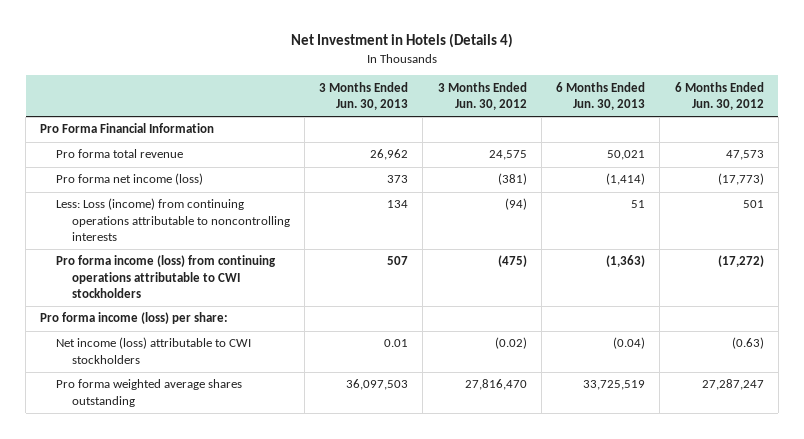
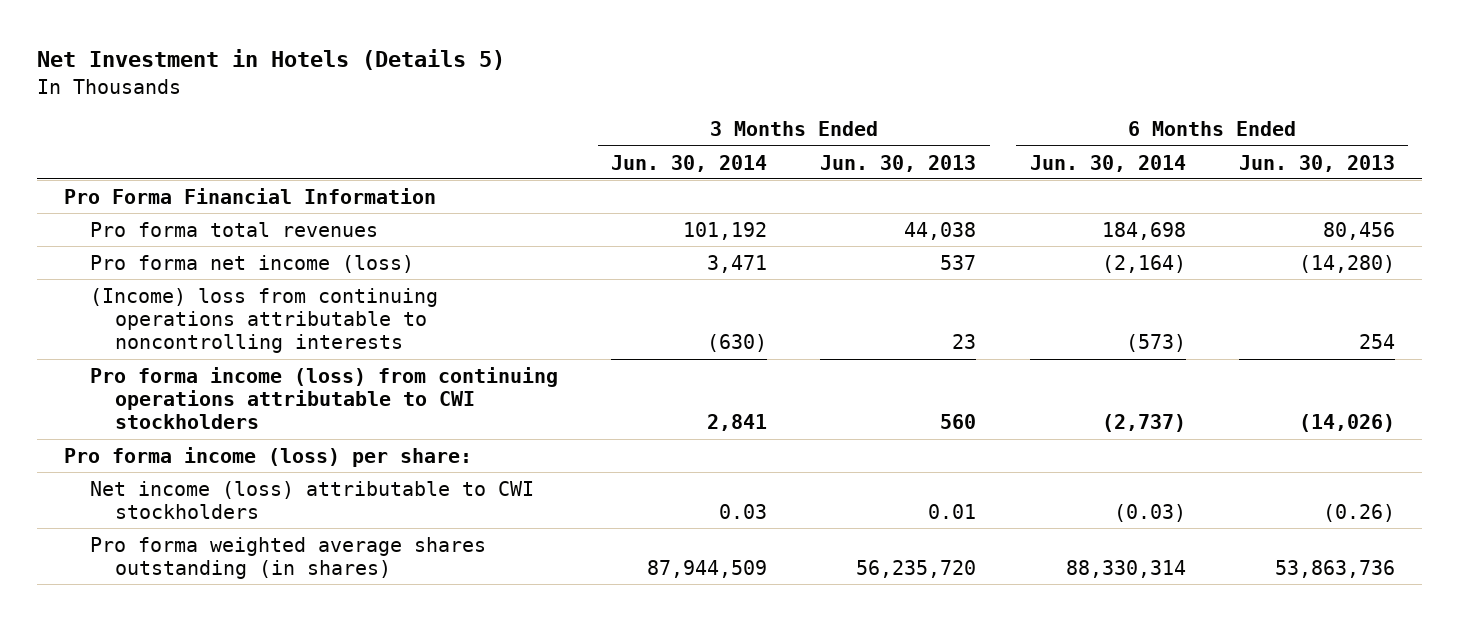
- Net Investment in Hotels (Details 4)
+ Net Investment in Hotels (Details 5)
- | 3 Months Ended Jun. 30, 2013 | 3 Months Ended Jun. 30, 2012 | 6 Months Ended Jun. 30, 2013 | 6 Months Ended Jun. 30, 2012
+ | 3 Months Ended Jun. 30, 2014 | 3 Months Ended Jun. 30, 2013 | 6 Months Ended Jun. 30, 2014 | 6 Months Ended Jun. 30, 2013
- Pro forma total revenue | 26,962 | 24,575 | 50,021 | 47,573
- Pro forma net income (loss) | 373 | (381) | (1,414) | (17,773)
- Less: Loss (income) from continuing operations attributable to noncontrolling interests | 134 | (94) | 51 | 501
- Pro forma income (loss) from continuing operations attributable to CWI stockholders | 507 | (475) | (1,363) | (17,272)
+ Pro forma total revenues | 101,192 | 44,038 | 184,698 | 80,456
+ Pro forma net income (loss) | 3,471 | 537 | (2,164) | (14,280)
+ (Income) loss from continuing operations attributable to noncontrolling interests | (630) | 23 | (573) | 254
+ Pro forma income (loss) from continuing operations attributable to CWI stockholders | 2,841 | 560 | (2,737) | (14,026)
- Net income (loss) attributable to CWI stockholders | 0.01 | (0.02) | (0.04) | (0.63)
- Pro forma weighted average shares outstanding | 36,097,503 | 27,816,470 | 33,725,519 | 27,287,247
+ Net income (loss) attributable to CWI stockholders | 0.03 | 0.01 | (0.03) | (0.26)
+ Pro forma weighted average shares outstanding (in shares) | 87,944,509 | 56,235,720 | 88,330,314 | 53,863,736

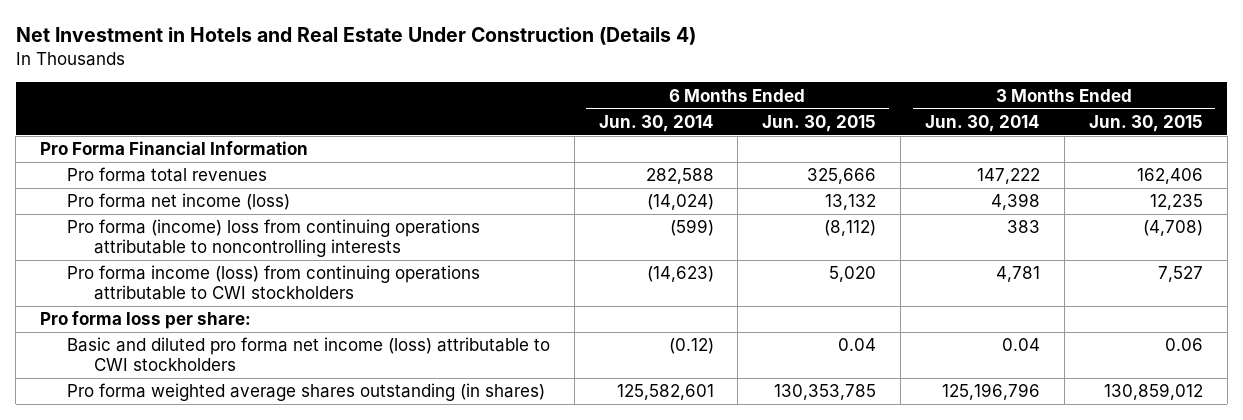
- Net Investment in Hotels (Details 5)
+ Net Investment in Hotels and Real Estate Under Construction (Details 4)
- | 3 Months Ended Jun. 30, 2014 | 3 Months Ended Jun. 30, 2013 | 6 Months Ended Jun. 30, 2014 | 6 Months Ended Jun. 30, 2013
+ | 6 Months Ended Jun. 30, 2014 | 6 Months Ended Jun. 30, 2015 | 3 Months Ended Jun. 30, 2014 | 3 Months Ended Jun. 30, 2015
- Pro forma total revenues | 101,192 | 44,038 | 184,698 | 80,456
- Pro forma net income (loss) | 3,471 | 537 | (2,164) | (14,280)
- (Income) loss from continuing operations attributable to noncontrolling interests | (630) | 23 | (573) | 254
- Pro forma income (loss) from continuing operations attributable to CWI stockholders | 2,841 | 560 | (2,737) | (14,026)
- Pro forma income (loss) per share:
- Net income (loss) attributable to CWI stockholders | 0.03 | 0.01 | (0.03) | (0.26)
- Pro forma weighted average shares outstanding (in shares) | 87,944,509 | 56,235,720 | 88,330,314 | 53,863,736
+ Pro forma total revenues | 282,588 | 325,666 | 147,222 | 162,406
+ Pro forma net income (loss) | (14,024) | 13,132 | 4,398 | 12,235
+ Pro forma (income) loss from continuing operations attributable to noncontrolling interests | (599) | (8,112) | 383 | (4,708)
+ Pro forma income (loss) from continuing operations attributable to CWI stockholders | (14,623) | 5,020 | 4,781 | 7,527
+ Pro forma loss per share:
+ Basic and diluted pro forma net income (loss) attributable to CWI stockholders | (0.12) | 0.04 | 0.04 | 0.06
+ Pro forma weighted average shares outstanding (in shares) | 125,582,601 | 130,353,785 | 125,196,796 | 130,859,012

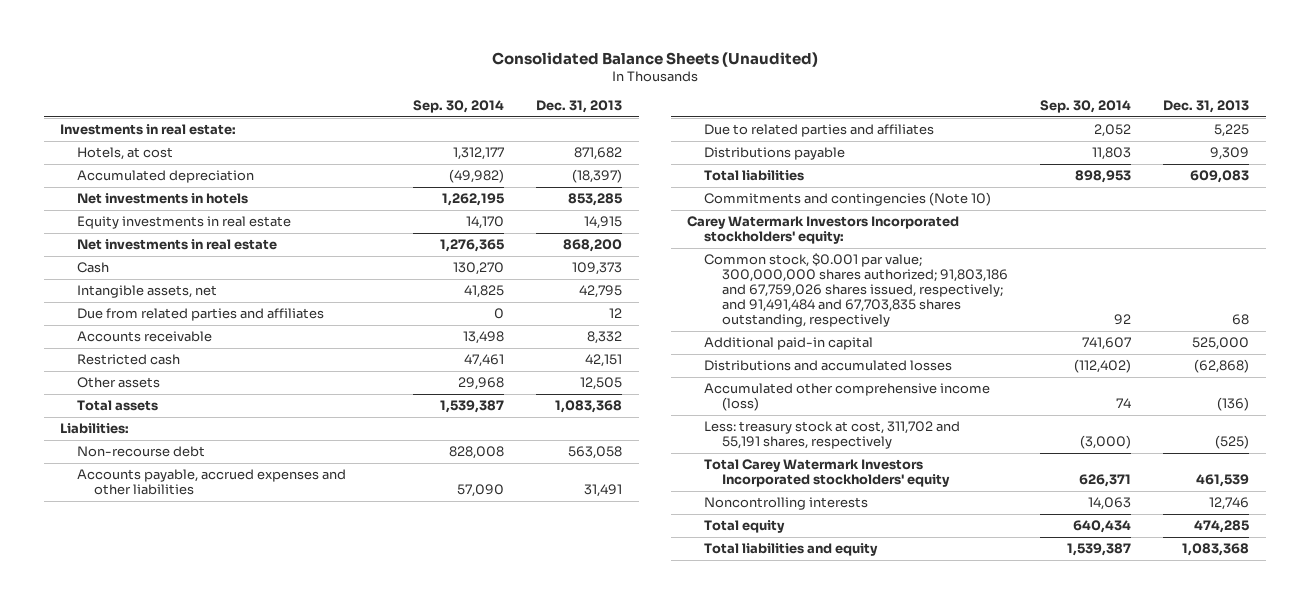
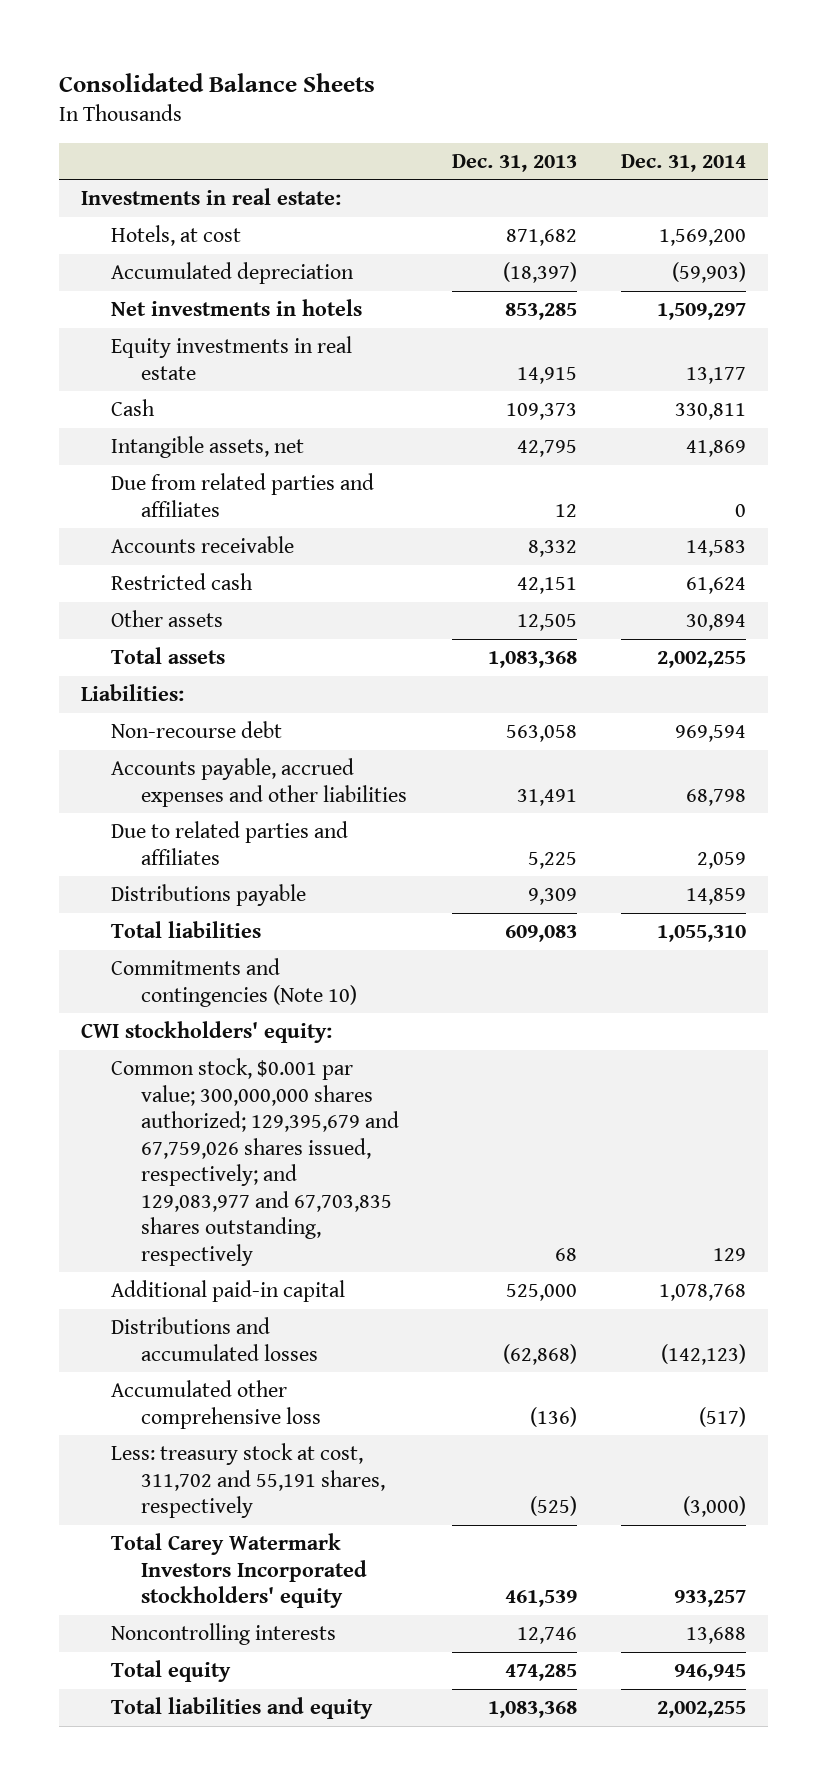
- Consolidated Balance Sheets (Unaudited)
+ Consolidated Balance Sheets
- | Sep. 30, 2014 | Dec. 31, 2013
+ | Dec. 31, 2013 | Dec. 31, 2014
- Net investments in real estate | 1,276,365 | 868,200
- Carey Watermark Investors Incorporated stockholders' equity:
- Common stock, $0.001 par value; 300,000,000 shares authorized; 91,803,186 and 67,759,026 shares issued, respectively; and 91,491,484 and 67,703,835 shares outstanding, respectively | 92 | 68
+ CWI stockholders' equity:
+ Common stock, $0.001 par value; 300,000,000 shares authorized; 129,395,679 and 67,759,026 shares issued, respectively; and 129,083,977 and 67,703,835 shares outstanding, respectively | 68 | 129
- Accumulated other comprehensive income (loss) | 74 | (136)
+ Accumulated other comprehensive loss | (136) | (517)

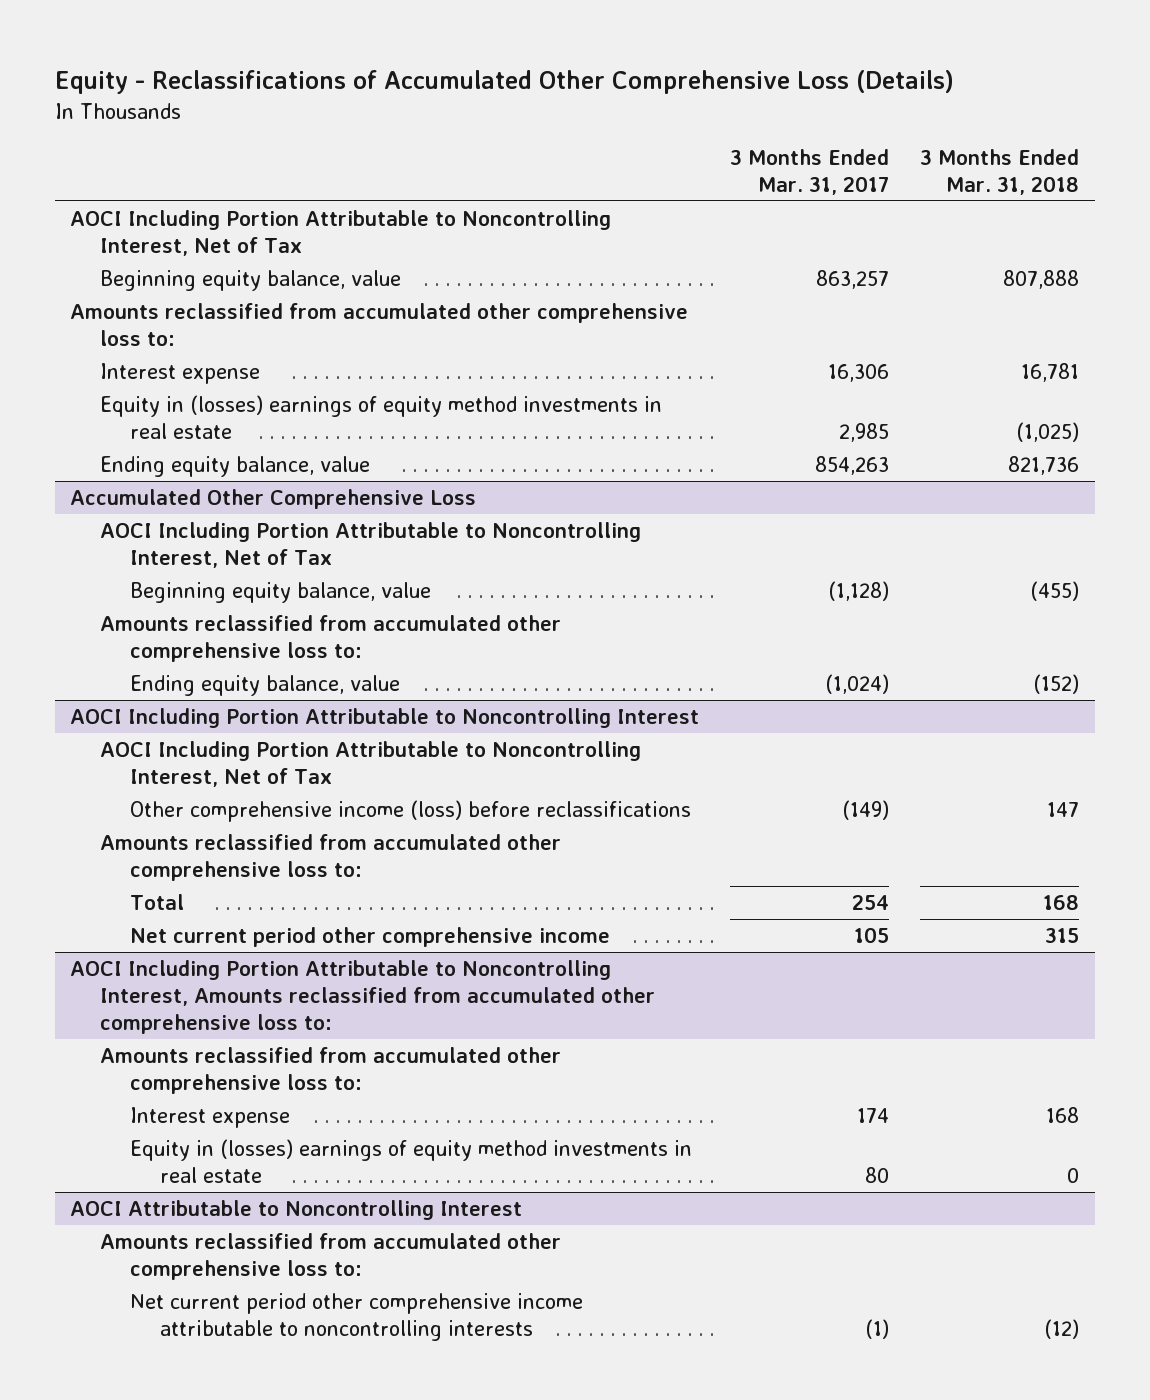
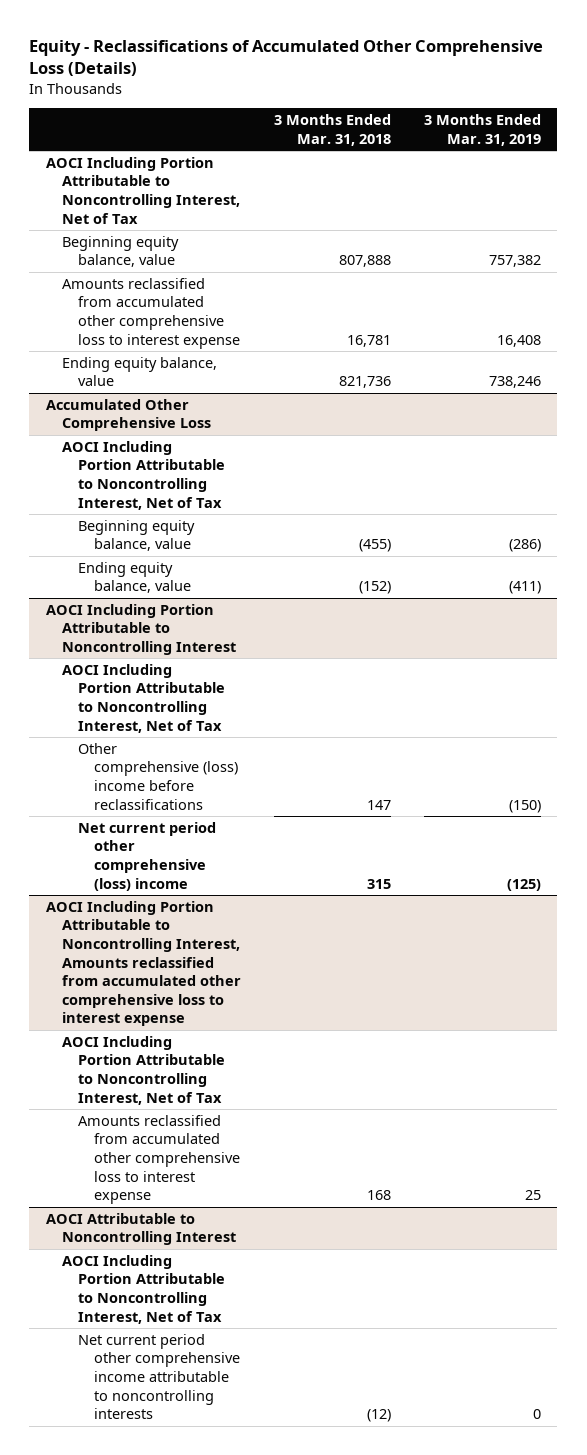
- | 3 Months Ended Mar. 31, 2017 | 3 Months Ended Mar. 31, 2018
+ | 3 Months Ended Mar. 31, 2018 | 3 Months Ended Mar. 31, 2019
- Amounts reclassified from accumulated other comprehensive loss to:
- Interest expense | 16,306 | 16,781
- Equity in (losses) earnings of equity method investments in real estate | 2,985 | (1,025)
+ Amounts reclassified from accumulated other comprehensive loss to interest expense | 16,781 | 16,408
@ Accumulated Other Comprehensive Loss
- Amounts reclassified from accumulated other comprehensive loss to:
@ AOCI Including Portion Attributable to Noncontrolling Interest
- Other comprehensive income (loss) before reclassifications | (149) | 147
- Amounts reclassified from accumulated other comprehensive loss to:
- Total | 254 | 168
- Net current period other comprehensive income | 105 | 315
- AOCI Including Portion Attributable to Noncontrolling Interest, Amounts reclassified from accumulated other comprehensive loss to:
- Amounts reclassified from accumulated other comprehensive loss to:
- Interest expense | 174 | 168
- Equity in (losses) earnings of equity method investments in real estate | 80 | 0
@ AOCI Including Portion Attributable to Noncontrolling Interest
+ Other comprehensive (loss) income before reclassifications | 147 | (150)
+ Net current period other comprehensive (loss) income | 315 | (125)
+ AOCI Including Portion Attributable to Noncontrolling Interest, Amounts reclassified from accumulated other comprehensive loss to interest expense
+ AOCI Including Portion Attributable to Noncontrolling Interest, Net of Tax
+ Amounts reclassified from accumulated other comprehensive loss to interest expense | 168 | 25
@ AOCI Attributable to Noncontrolling Interest
- Amounts reclassified from accumulated other comprehensive loss to:
+ AOCI Including Portion Attributable to Noncontrolling Interest, Net of Tax

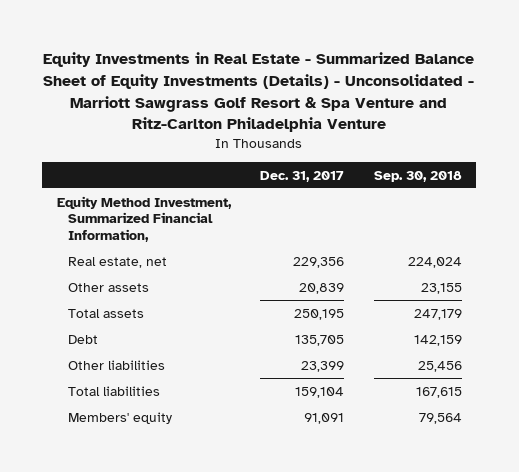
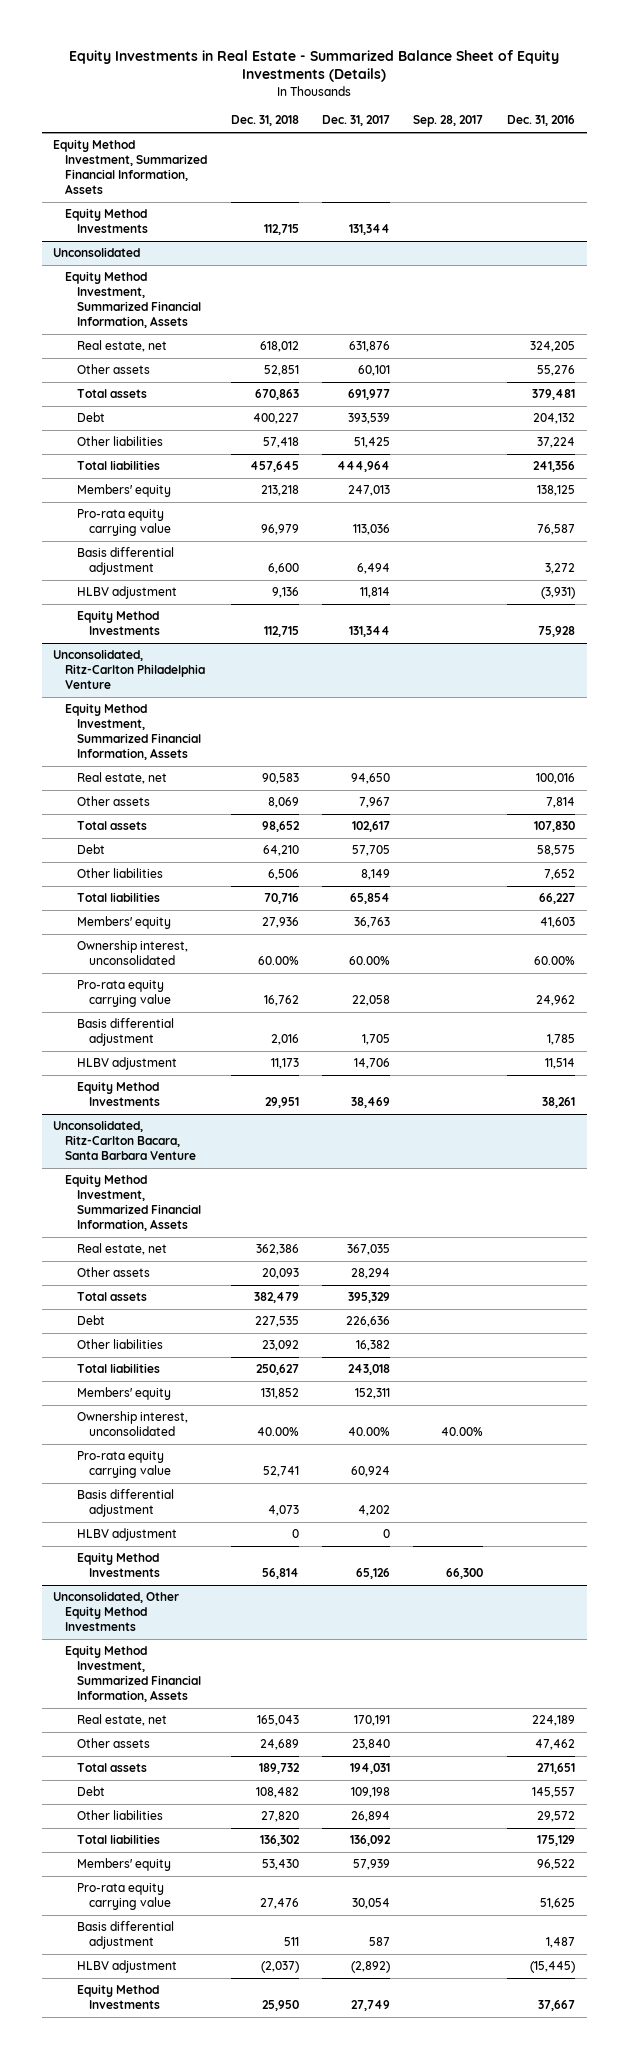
- Equity Investments in Real Estate - Summarized Balance Sheet of Equity Investments (Details) - Unconsolidated - Marriott Sawgrass Golf Resort & Spa Venture and Ritz-Carlton Philadelphia Venture
+ Equity Investments in Real Estate - Summarized Balance Sheet of Equity Investments (Details)
- | Dec. 31, 2017 | Sep. 30, 2018
+ | Dec. 31, 2018 | Dec. 31, 2017 | Sep. 28, 2017 | Dec. 31, 2016
- Equity Method Investment, Summarized Financial Information,
- Real estate, net | 229,356 | 224,024
- Other assets | 20,839 | 23,155
- Total assets | 250,195 | 247,179
- Debt | 135,705 | 142,159
- Other liabilities | 23,399 | 25,456
- Total liabilities | 159,104 | 167,615
- Members' equity | 91,091 | 79,564
+ Equity Method Investment, Summarized Financial Information, Assets
+ Equity Method Investments | 112,715 | 131,344 | |
+ Unconsolidated
+ Equity Method Investment, Summarized Financial Information, Assets
+ Real estate, net | 618,012 | 631,876 | | 324,205
+ Other assets | 52,851 | 60,101 | | 55,276
+ Total assets | 670,863 | 691,977 | | 379,481
+ Debt | 400,227 | 393,539 | | 204,132
+ Other liabilities | 57,418 | 51,425 | | 37,224
+ Total liabilities | 457,645 | 444,964 | | 241,356
+ Members' equity | 213,218 | 247,013 | | 138,125
+ Pro-rata equity carrying value | 96,979 | 113,036 | | 76,587
+ Basis differential adjustment | 6,600 | 6,494 | | 3,272
+ HLBV adjustment | 9,136 | 11,814 | | (3,931)
+ Equity Method Investments | 112,715 | 131,344 | | 75,928
+ Unconsolidated, Ritz-Carlton Philadelphia Venture
+ Equity Method Investment, Summarized Financial Information, Assets
+ Real estate, net | 90,583 | 94,650 | | 100,016
+ Other assets | 8,069 | 7,967 | | 7,814
+ Total assets | 98,652 | 102,617 | | 107,830
+ Debt | 64,210 | 57,705 | | 58,575
+ Other liabilities | 6,506 | 8,149 | | 7,652
+ Total liabilities | 70,716 | 65,854 | | 66,227
+ Members' equity | 27,936 | 36,763 | | 41,603
+ Ownership interest, unconsolidated | 60.00% | 60.00% | | 60.00%
+ Pro-rata equity carrying value | 16,762 | 22,058 | | 24,962
+ Basis differential adjustment | 2,016 | 1,705 | | 1,785
+ HLBV adjustment | 11,173 | 14,706 | | 11,514
+ Equity Method Investments | 29,951 | 38,469 | | 38,261
+ Unconsolidated, Ritz-Carlton Bacara, Santa Barbara Venture
+ Equity Method Investment, Summarized Financial Information, Assets
+ Real estate, net | 362,386 | 367,035 | |
+ Other assets | 20,093 | 28,294 | |
+ Total assets | 382,479 | 395,329 | |
+ Debt | 227,535 | 226,636 | |
+ Other liabilities | 23,092 | 16,382 | |
+ Total liabilities | 250,627 | 243,018 | |
+ Members' equity | 131,852 | 152,311 | |
+ Ownership interest, unconsolidated | 40.00% | 40.00% | 40.00% |
+ Pro-rata equity carrying value | 52,741 | 60,924 | |
+ Basis differential adjustment | 4,073 | 4,202 | |
+ HLBV adjustment | 0 | 0 | |
+ Equity Method Investments | 56,814 | 65,126 | 66,300 |
+ Unconsolidated, Other Equity Method Investments
+ Equity Method Investment, Summarized Financial Information, Assets
+ Real estate, net | 165,043 | 170,191 | | 224,189
+ Other assets | 24,689 | 23,840 | | 47,462
+ Total assets | 189,732 | 194,031 | | 271,651
+ Debt | 108,482 | 109,198 | | 145,557
+ Other liabilities | 27,820 | 26,894 | | 29,572
+ Total liabilities | 136,302 | 136,092 | | 175,129
+ Members' equity | 53,430 | 57,939 | | 96,522
+ Pro-rata equity carrying value | 27,476 | 30,054 | | 51,625
+ Basis differential adjustment | 511 | 587 | | 1,487
+ HLBV adjustment | (2,037) | (2,892) | | (15,445)
+ Equity Method Investments | 25,950 | 27,749 | | 37,667

